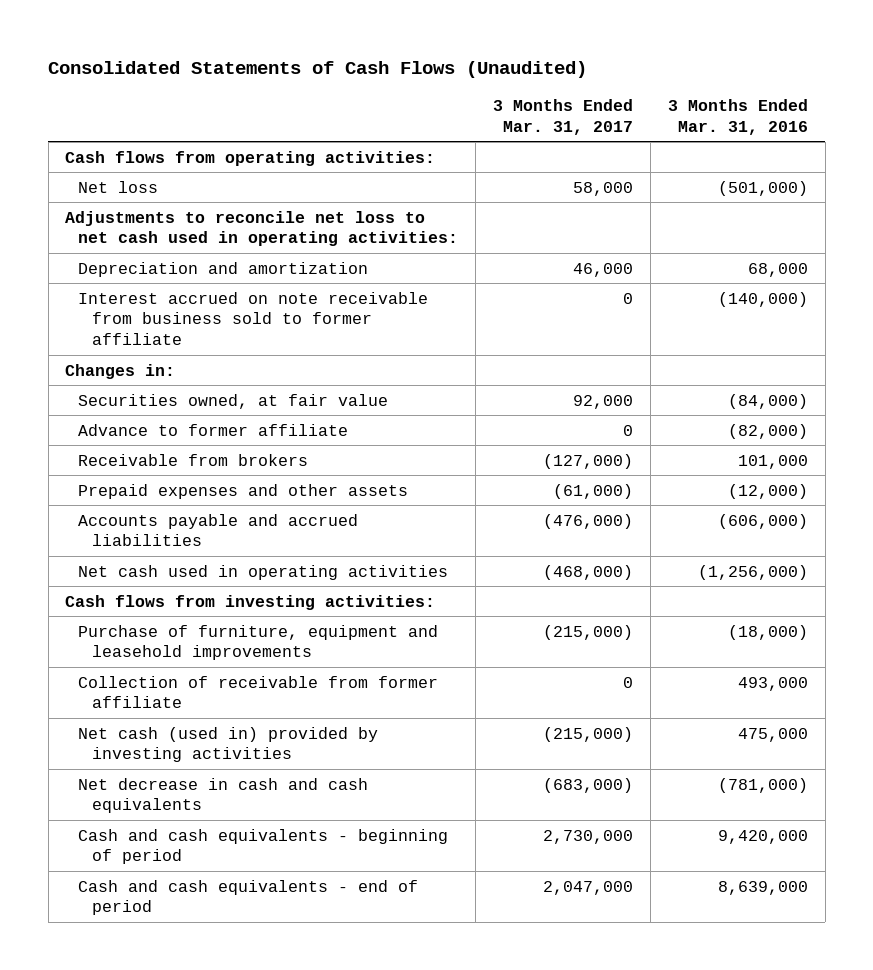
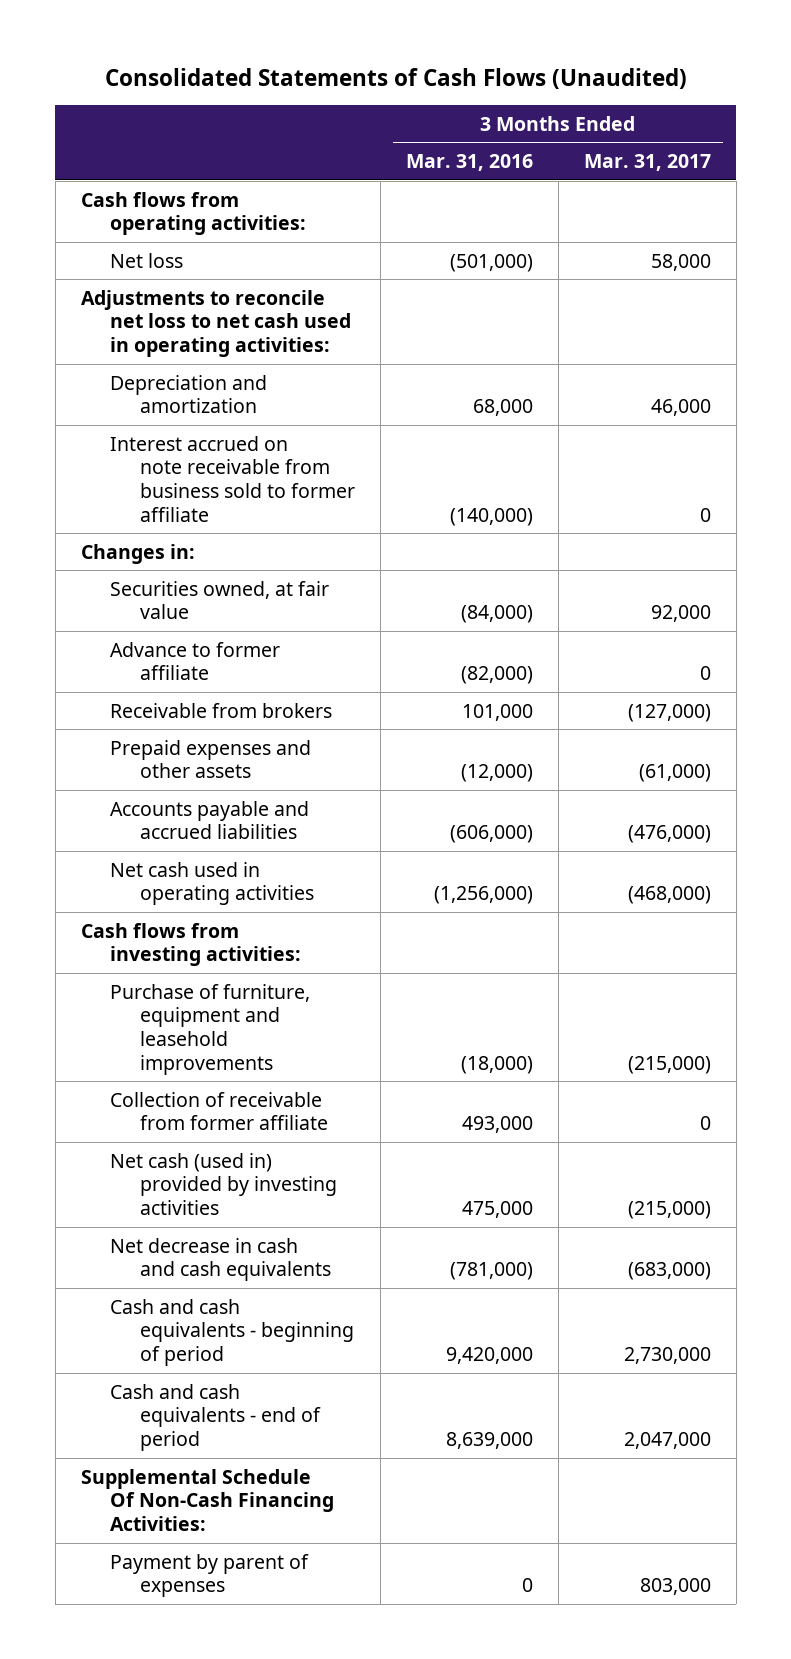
- | 3 Months Ended Mar. 31, 2017 | 3 Months Ended Mar. 31, 2016
+ | 3 Months Ended Mar. 31, 2016 | 3 Months Ended Mar. 31, 2017
+ Supplemental Schedule Of Non-Cash Financing Activities:
+ Payment by parent of expenses | 0 | 803,000

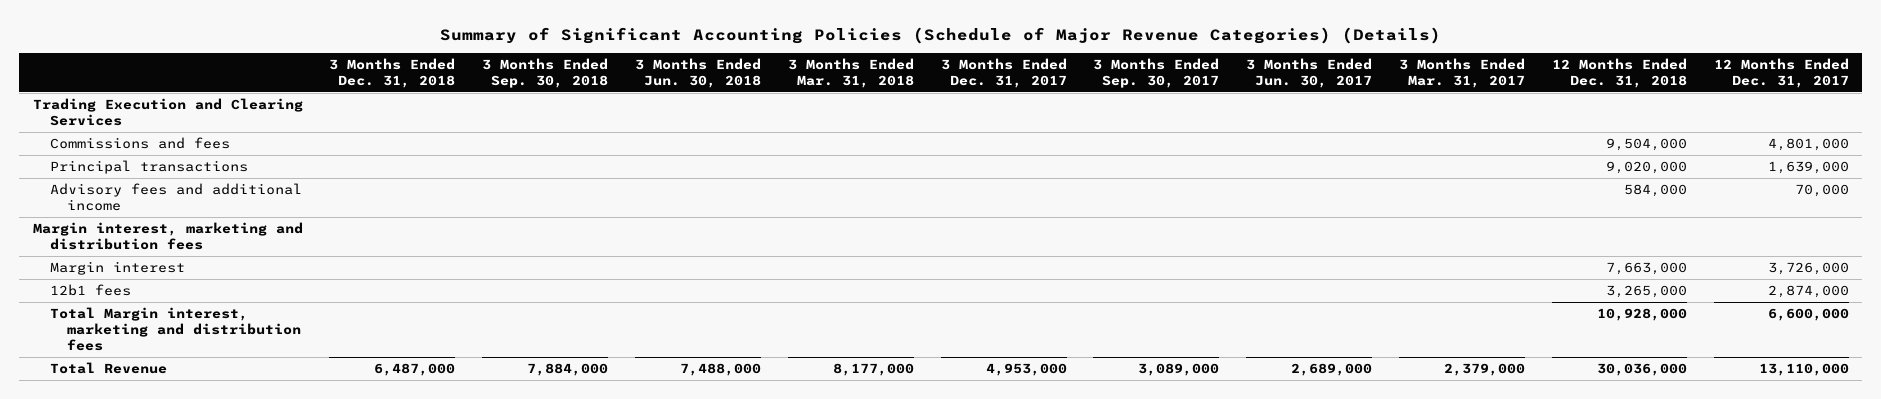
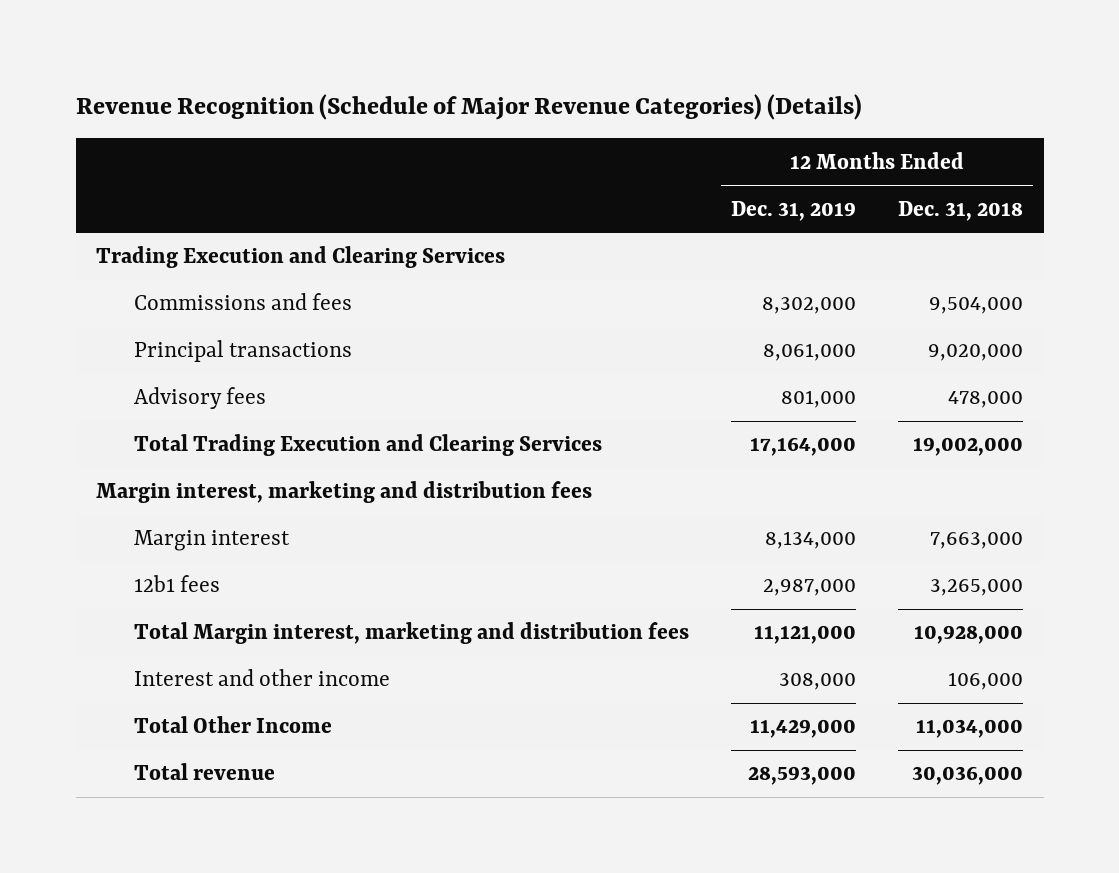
- Summary of Significant Accounting Policies (Schedule of Major Revenue Categories) (Details)
+ Revenue Recognition (Schedule of Major Revenue Categories) (Details)
- | 3 Months Ended Dec. 31, 2018 | 3 Months Ended Sep. 30, 2018 | 3 Months Ended Jun. 30, 2018 | 3 Months Ended Mar. 31, 2018 | 3 Months Ended Dec. 31, 2017 | 3 Months Ended Sep. 30, 2017 | 3 Months Ended Jun. 30, 2017 | 3 Months Ended Mar. 31, 2017 | 12 Months Ended Dec. 31, 2018 | 12 Months Ended Dec. 31, 2017
+ | 12 Months Ended Dec. 31, 2019 | 12 Months Ended Dec. 31, 2018
- Advisory fees and additional income | | | | | | | | | 584,000 | 70,000
+ Advisory fees | 801,000 | 478,000
+ Total Trading Execution and Clearing Services | 17,164,000 | 19,002,000
- Total Revenue | 6,487,000 | 7,884,000 | 7,488,000 | 8,177,000 | 4,953,000 | 3,089,000 | 2,689,000 | 2,379,000 | 30,036,000 | 13,110,000
+ Interest and other income | 308,000 | 106,000
+ Total Other Income | 11,429,000 | 11,034,000
+ Total revenue | 28,593,000 | 30,036,000

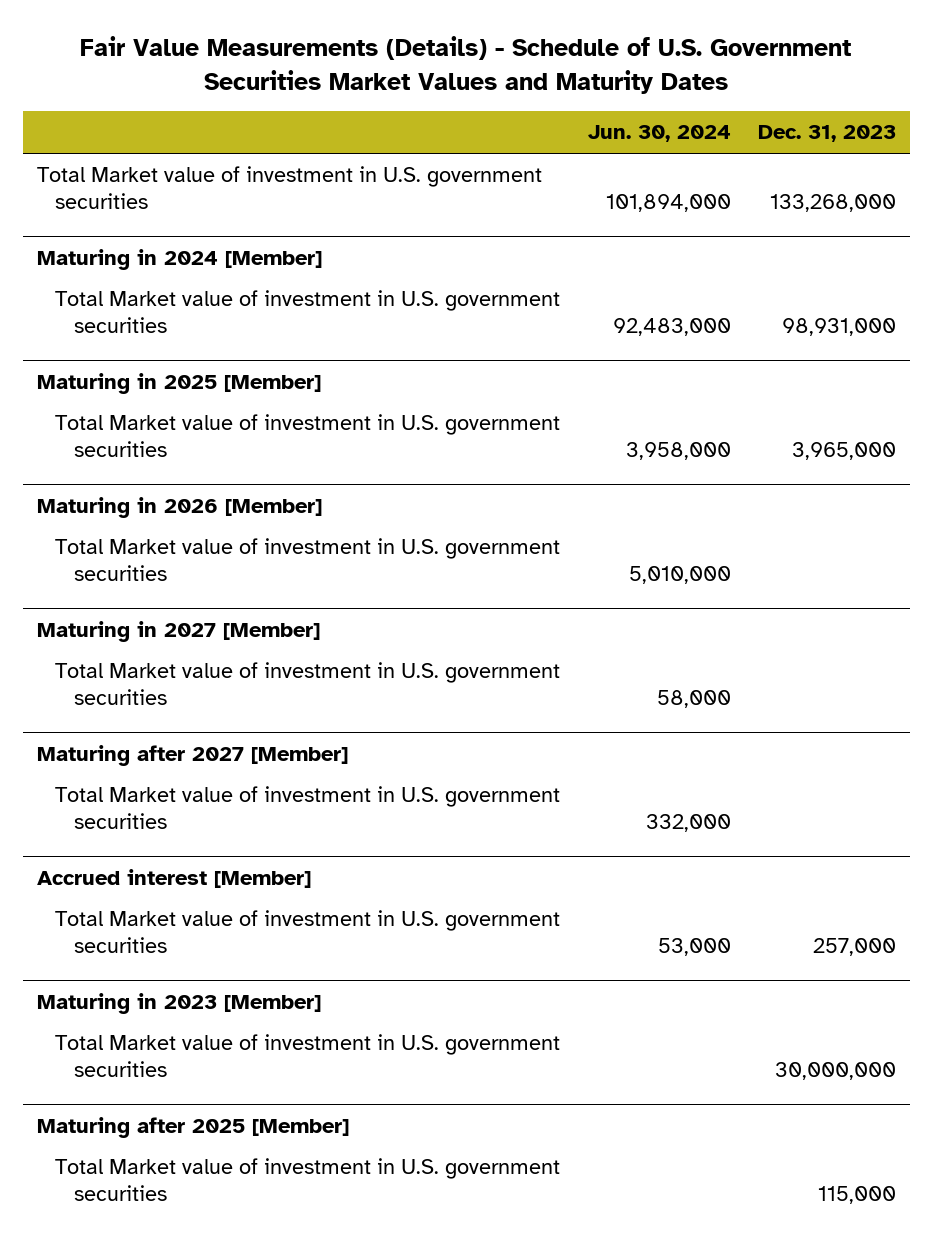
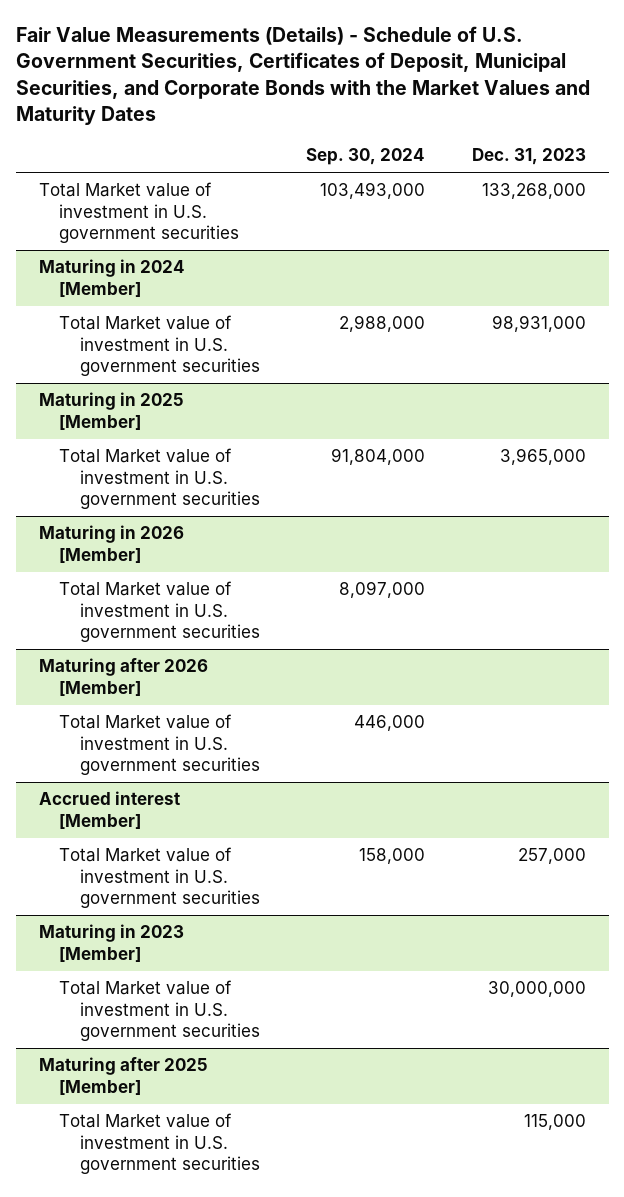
- Fair Value Measurements (Details) - Schedule of U.S. Government Securities Market Values and Maturity Dates
+ Fair Value Measurements (Details) - Schedule of U.S. Government Securities, Certificates of Deposit, Municipal Securities, and Corporate Bonds with the Market Values and Maturity Dates
- | Jun. 30, 2024 | Dec. 31, 2023
+ | Sep. 30, 2024 | Dec. 31, 2023
- Maturing in 2027 [Member]
- Total Market value of investment in U.S. government securities | 58,000 |
- Maturing after 2027 [Member]
+ Maturing after 2026 [Member]

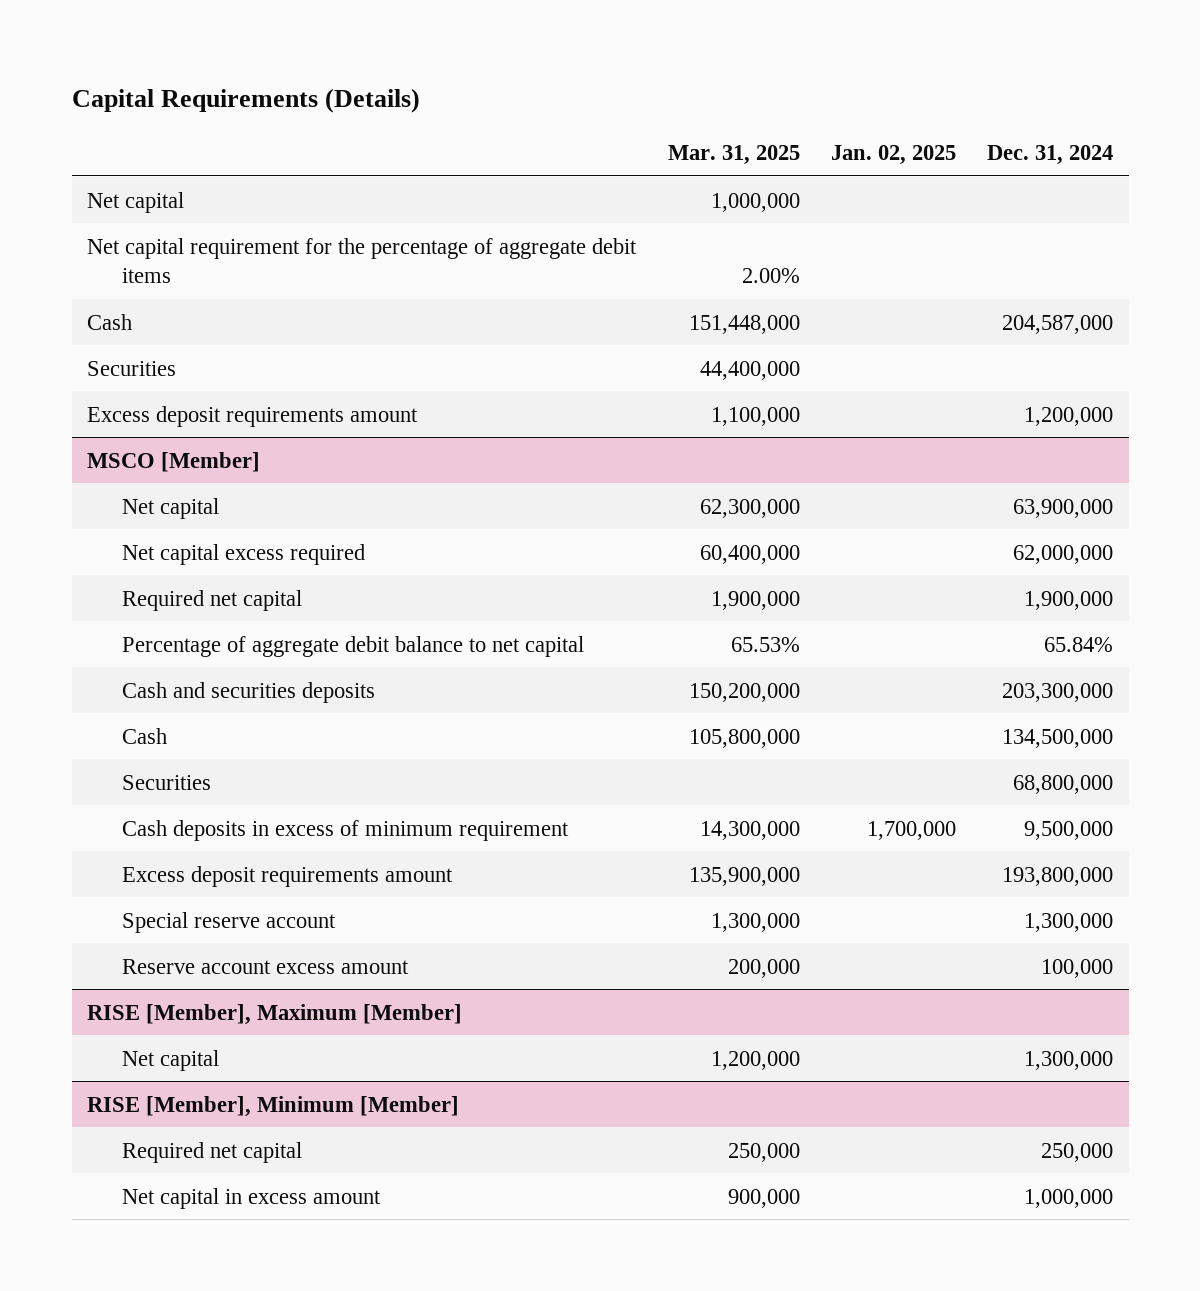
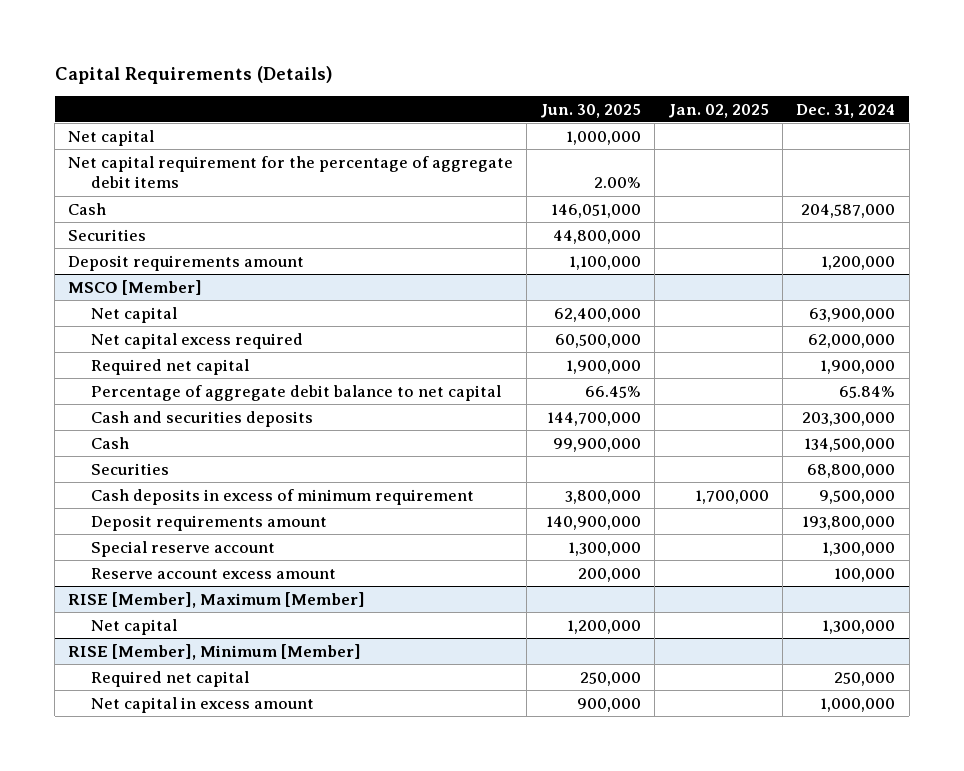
- | Mar. 31, 2025 | Jan. 02, 2025 | Dec. 31, 2024
+ | Jun. 30, 2025 | Jan. 02, 2025 | Dec. 31, 2024
- Excess deposit requirements amount | 1,100,000 | | 1,200,000
+ Deposit requirements amount | 1,100,000 | | 1,200,000
@ MSCO [Member]
- Excess deposit requirements amount | 135,900,000 | | 193,800,000
+ Deposit requirements amount | 140,900,000 | | 193,800,000

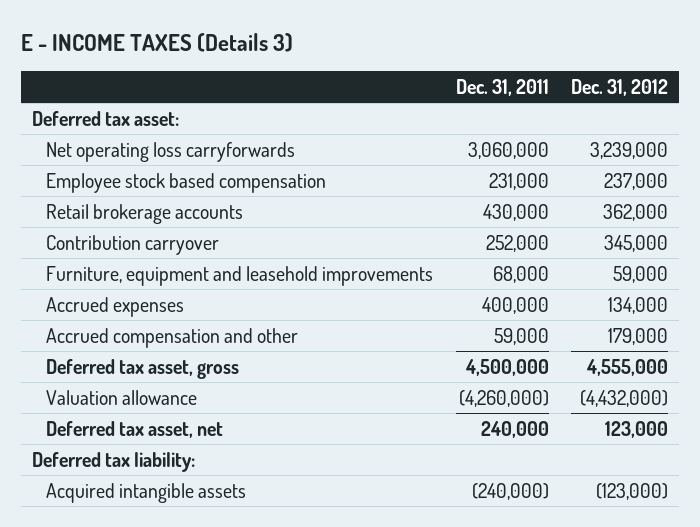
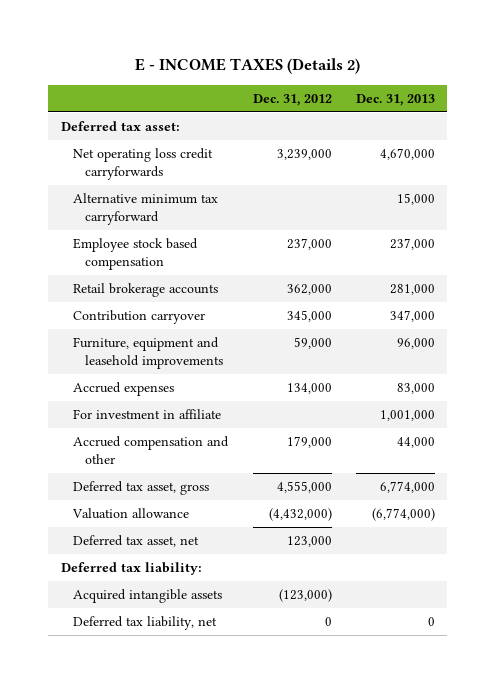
- E - INCOME TAXES (Details 3)
+ E - INCOME TAXES (Details 2)
- | Dec. 31, 2011 | Dec. 31, 2012
+ | Dec. 31, 2012 | Dec. 31, 2013
- Net operating loss carryforwards | 3,060,000 | 3,239,000
+ Net operating loss credit carryforwards | 3,239,000 | 4,670,000
+ Alternative minimum tax carryforward | | 15,000
+ For investment in affiliate | | 1,001,000
+ Deferred tax liability, net | 0 | 0

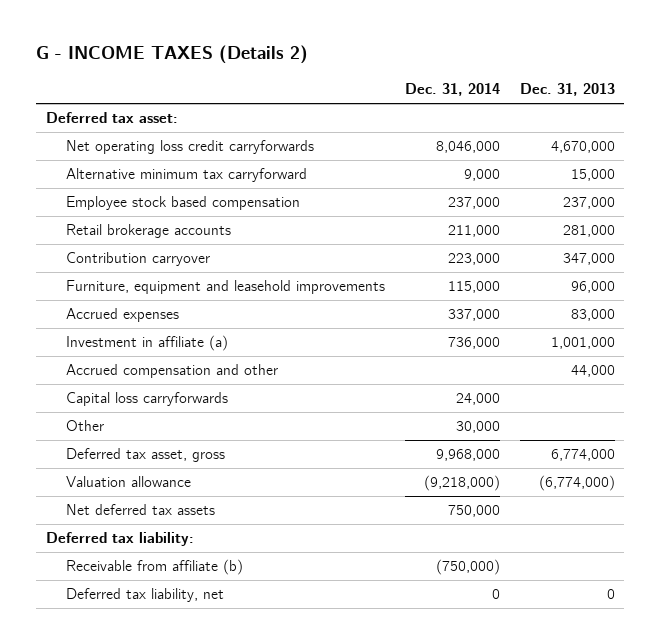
- E - INCOME TAXES (Details 2)
+ G - INCOME TAXES (Details 2)
- | Dec. 31, 2012 | Dec. 31, 2013
+ | Dec. 31, 2014 | Dec. 31, 2013
- For investment in affiliate | | 1,001,000
+ Investment in affiliate (a) | 736,000 | 1,001,000
+ Capital loss carryforwards | 24,000 |
+ Other | 30,000 |
- Deferred tax asset, net | 123,000 |
+ Net deferred tax assets | 750,000 |
- Acquired intangible assets | (123,000) |
+ Receivable from affiliate (b) | (750,000) |

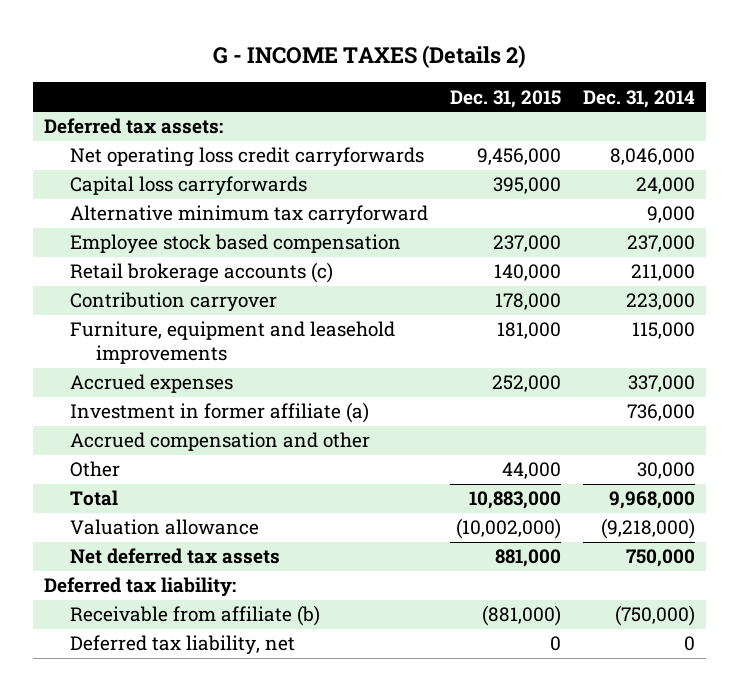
- | Dec. 31, 2014 | Dec. 31, 2013
+ | Dec. 31, 2015 | Dec. 31, 2014
- Deferred tax asset:
+ Deferred tax assets:
moved up: Capital loss carryforwards | 395,000 | 24,000
- Retail brokerage accounts | 211,000 | 281,000
+ Retail brokerage accounts (c) | 140,000 | 211,000
- Investment in affiliate (a) | 736,000 | 1,001,000
+ Investment in former affiliate (a) | | 736,000
- Deferred tax asset, gross | 9,968,000 | 6,774,000
+ Total | 10,883,000 | 9,968,000

